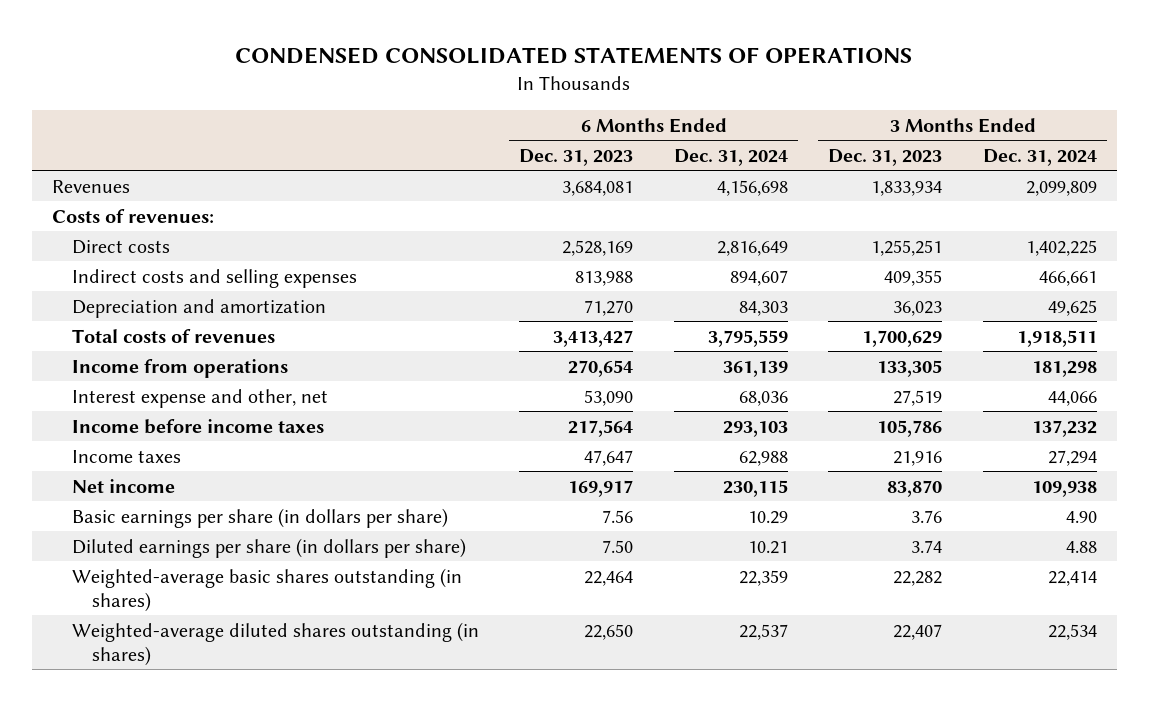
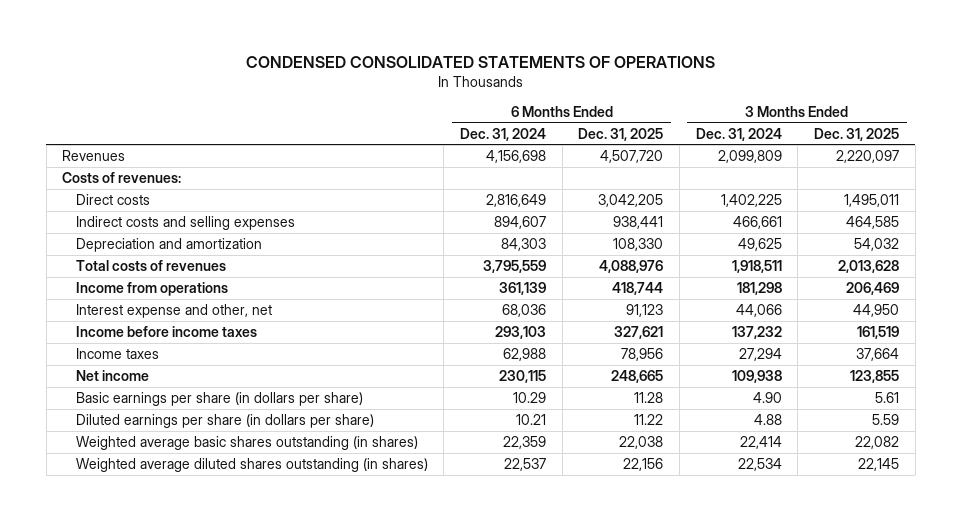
- | 6 Months Ended Dec. 31, 2023 | 6 Months Ended Dec. 31, 2024 | 3 Months Ended Dec. 31, 2023 | 3 Months Ended Dec. 31, 2024
+ | 6 Months Ended Dec. 31, 2024 | 6 Months Ended Dec. 31, 2025 | 3 Months Ended Dec. 31, 2024 | 3 Months Ended Dec. 31, 2025
- Weighted-average basic shares outstanding (in shares) | 22,464 | 22,359 | 22,282 | 22,414
- Weighted-average diluted shares outstanding (in shares) | 22,650 | 22,537 | 22,407 | 22,534
+ Weighted average basic shares outstanding (in shares) | 22,359 | 22,038 | 22,414 | 22,082
+ Weighted average diluted shares outstanding (in shares) | 22,537 | 22,156 | 22,534 | 22,145

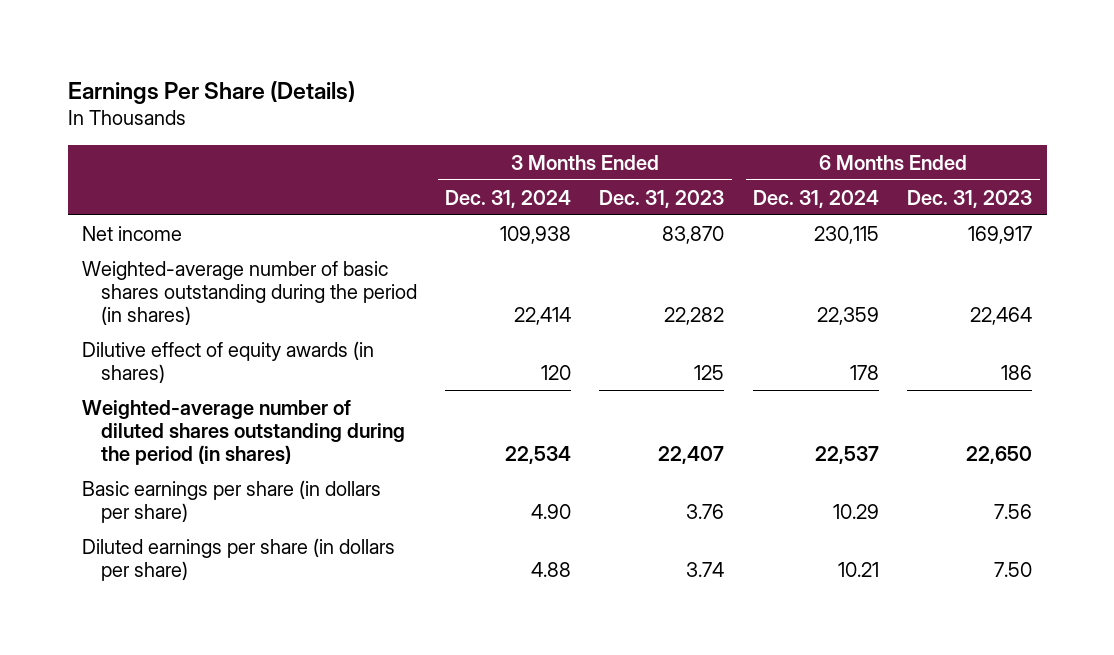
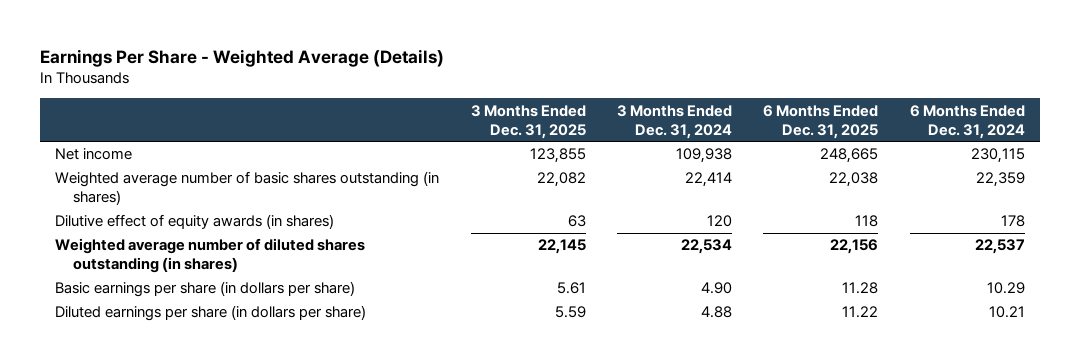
- Earnings Per Share (Details)
+ Earnings Per Share - Weighted Average (Details)
- | 3 Months Ended Dec. 31, 2024 | 3 Months Ended Dec. 31, 2023 | 6 Months Ended Dec. 31, 2024 | 6 Months Ended Dec. 31, 2023
+ | 3 Months Ended Dec. 31, 2025 | 3 Months Ended Dec. 31, 2024 | 6 Months Ended Dec. 31, 2025 | 6 Months Ended Dec. 31, 2024
- Weighted-average number of basic shares outstanding during the period (in shares) | 22,414 | 22,282 | 22,359 | 22,464
+ Weighted average number of basic shares outstanding (in shares) | 22,082 | 22,414 | 22,038 | 22,359
- Weighted-average number of diluted shares outstanding during the period (in shares) | 22,534 | 22,407 | 22,537 | 22,650
+ Weighted average number of diluted shares outstanding (in shares) | 22,145 | 22,534 | 22,156 | 22,537

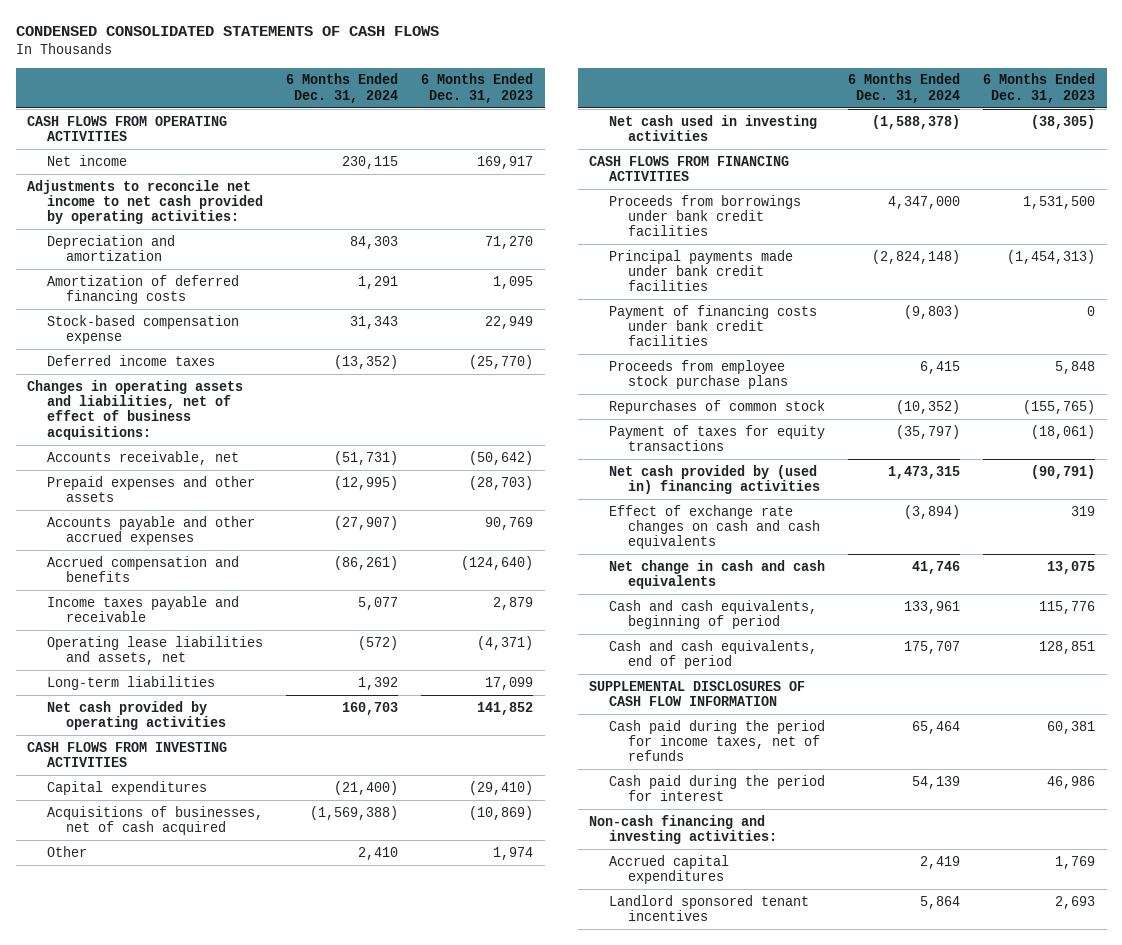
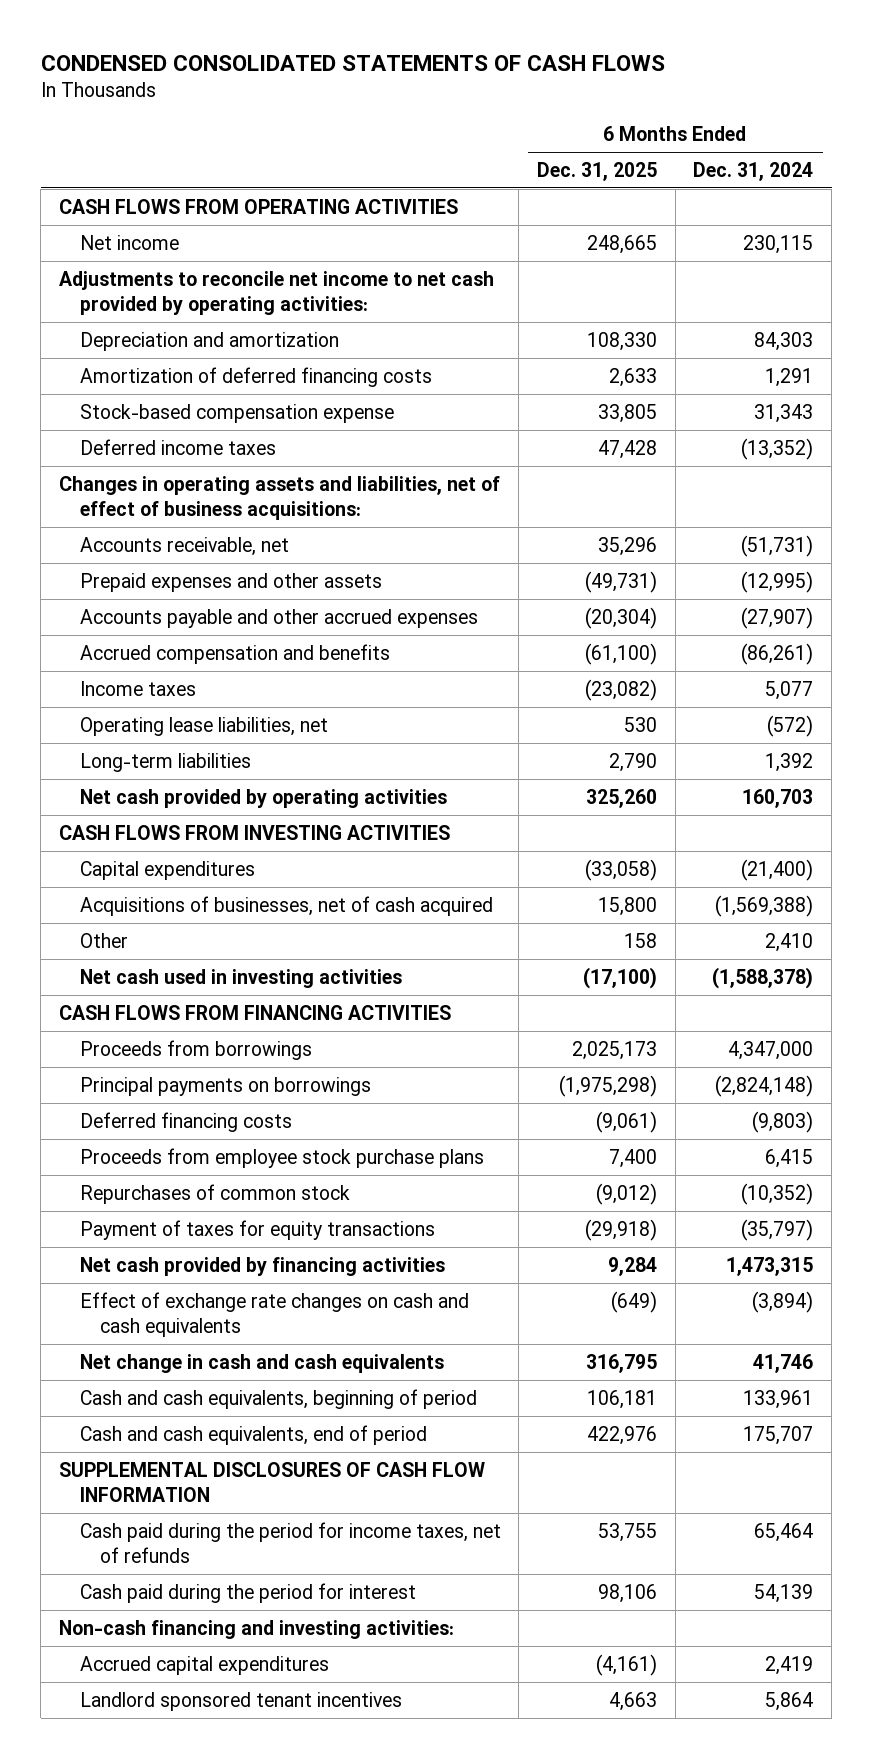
- | 6 Months Ended Dec. 31, 2024 | 6 Months Ended Dec. 31, 2023
+ | 6 Months Ended Dec. 31, 2025 | 6 Months Ended Dec. 31, 2024
- Income taxes payable and receivable | 5,077 | 2,879
- Operating lease liabilities and assets, net | (572) | (4,371)
+ Income taxes | (23,082) | 5,077
+ Operating lease liabilities, net | 530 | (572)
- Proceeds from borrowings under bank credit facilities | 4,347,000 | 1,531,500
- Principal payments made under bank credit facilities | (2,824,148) | (1,454,313)
- Payment of financing costs under bank credit facilities | (9,803) | 0
+ Proceeds from borrowings | 2,025,173 | 4,347,000
+ Principal payments on borrowings | (1,975,298) | (2,824,148)
+ Deferred financing costs | (9,061) | (9,803)
- Net cash provided by (used in) financing activities | 1,473,315 | (90,791)
+ Net cash provided by financing activities | 9,284 | 1,473,315

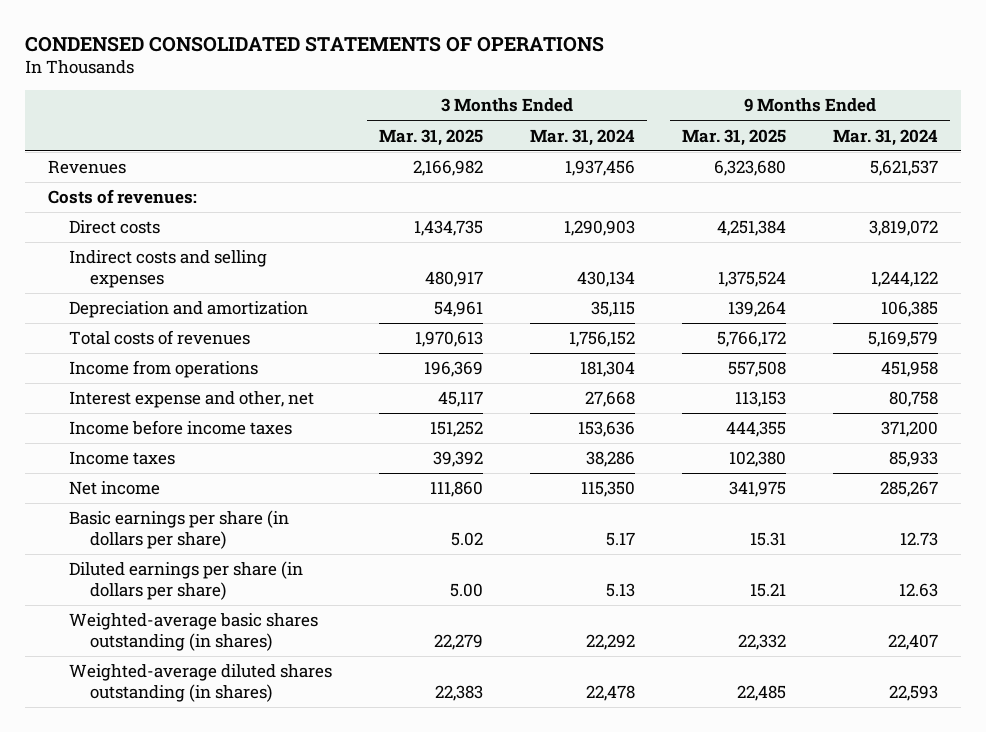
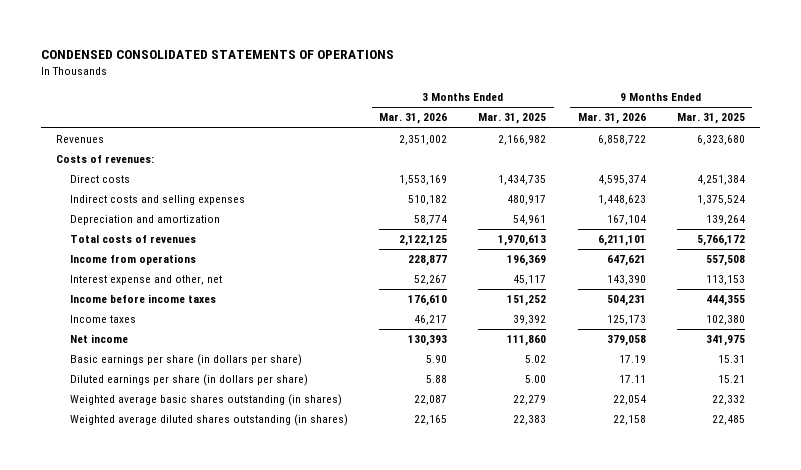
- | 3 Months Ended Mar. 31, 2025 | 3 Months Ended Mar. 31, 2024 | 9 Months Ended Mar. 31, 2025 | 9 Months Ended Mar. 31, 2024
+ | 3 Months Ended Mar. 31, 2026 | 3 Months Ended Mar. 31, 2025 | 9 Months Ended Mar. 31, 2026 | 9 Months Ended Mar. 31, 2025
- Weighted-average basic shares outstanding (in shares) | 22,279 | 22,292 | 22,332 | 22,407
- Weighted-average diluted shares outstanding (in shares) | 22,383 | 22,478 | 22,485 | 22,593
+ Weighted average basic shares outstanding (in shares) | 22,087 | 22,279 | 22,054 | 22,332
+ Weighted average diluted shares outstanding (in shares) | 22,165 | 22,383 | 22,158 | 22,485

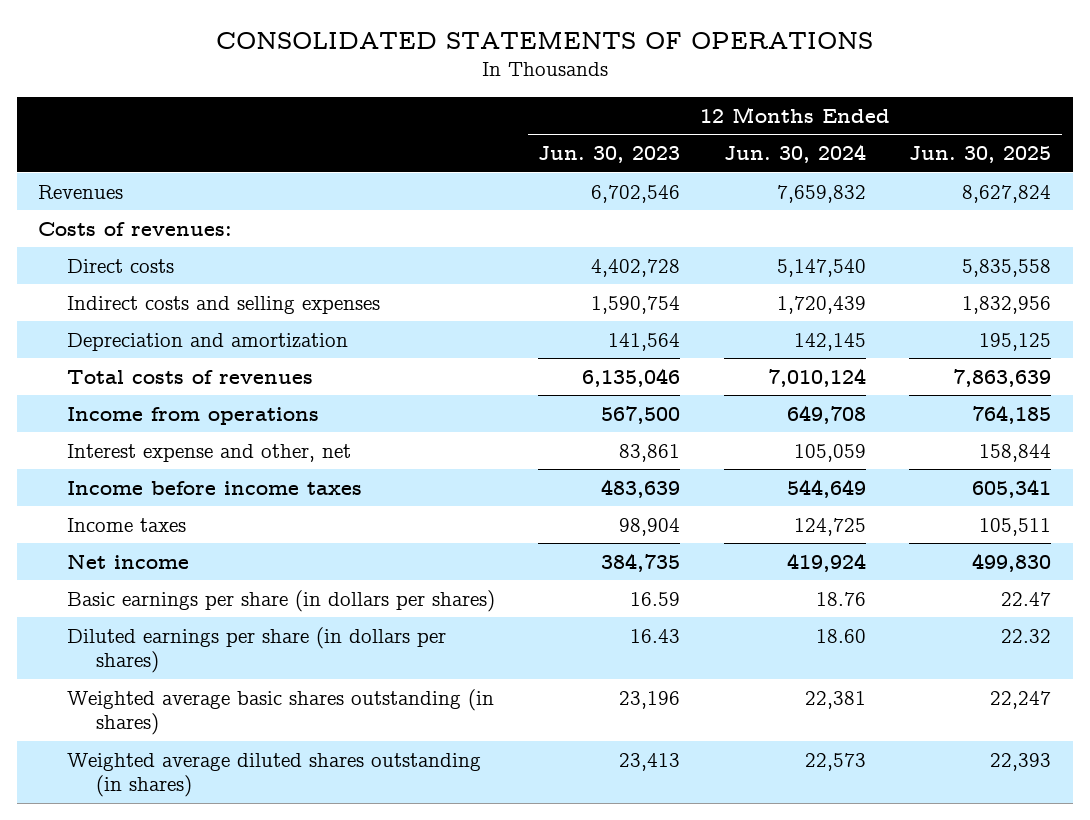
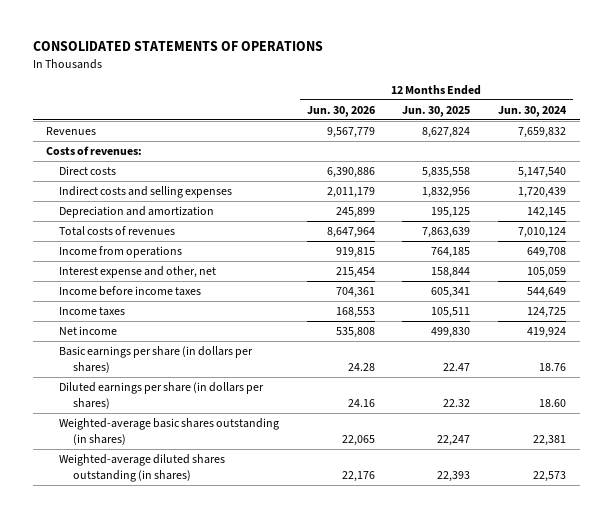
- | 12 Months Ended Jun. 30, 2023 | 12 Months Ended Jun. 30, 2024 | 12 Months Ended Jun. 30, 2025
+ | 12 Months Ended Jun. 30, 2026 | 12 Months Ended Jun. 30, 2025 | 12 Months Ended Jun. 30, 2024
- Weighted average basic shares outstanding (in shares) | 23,196 | 22,381 | 22,247
- Weighted average diluted shares outstanding (in shares) | 23,413 | 22,573 | 22,393
+ Weighted-average basic shares outstanding (in shares) | 22,065 | 22,247 | 22,381
+ Weighted-average diluted shares outstanding (in shares) | 22,176 | 22,393 | 22,573

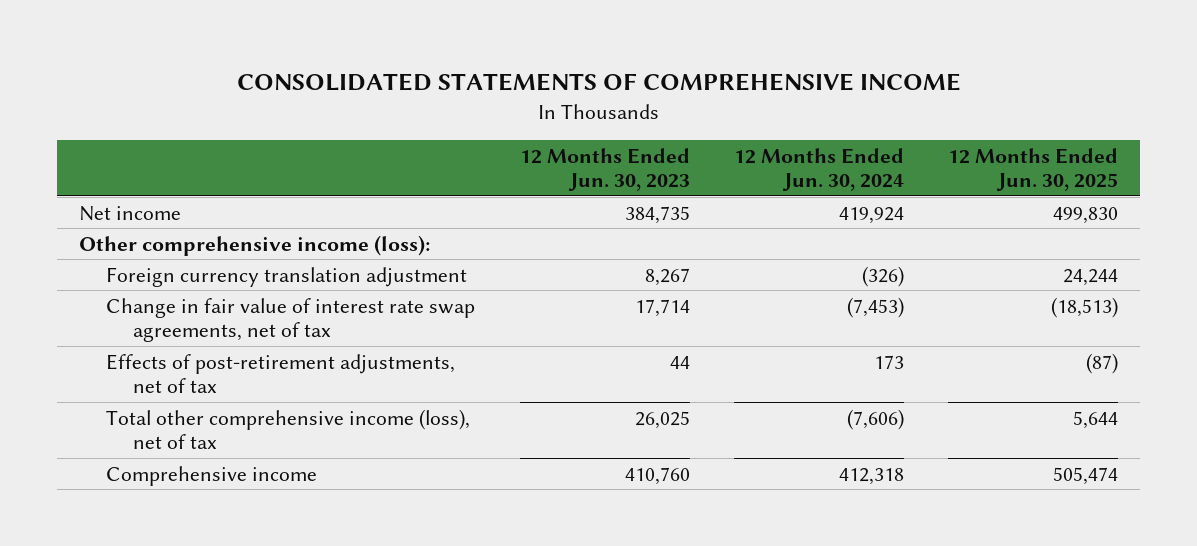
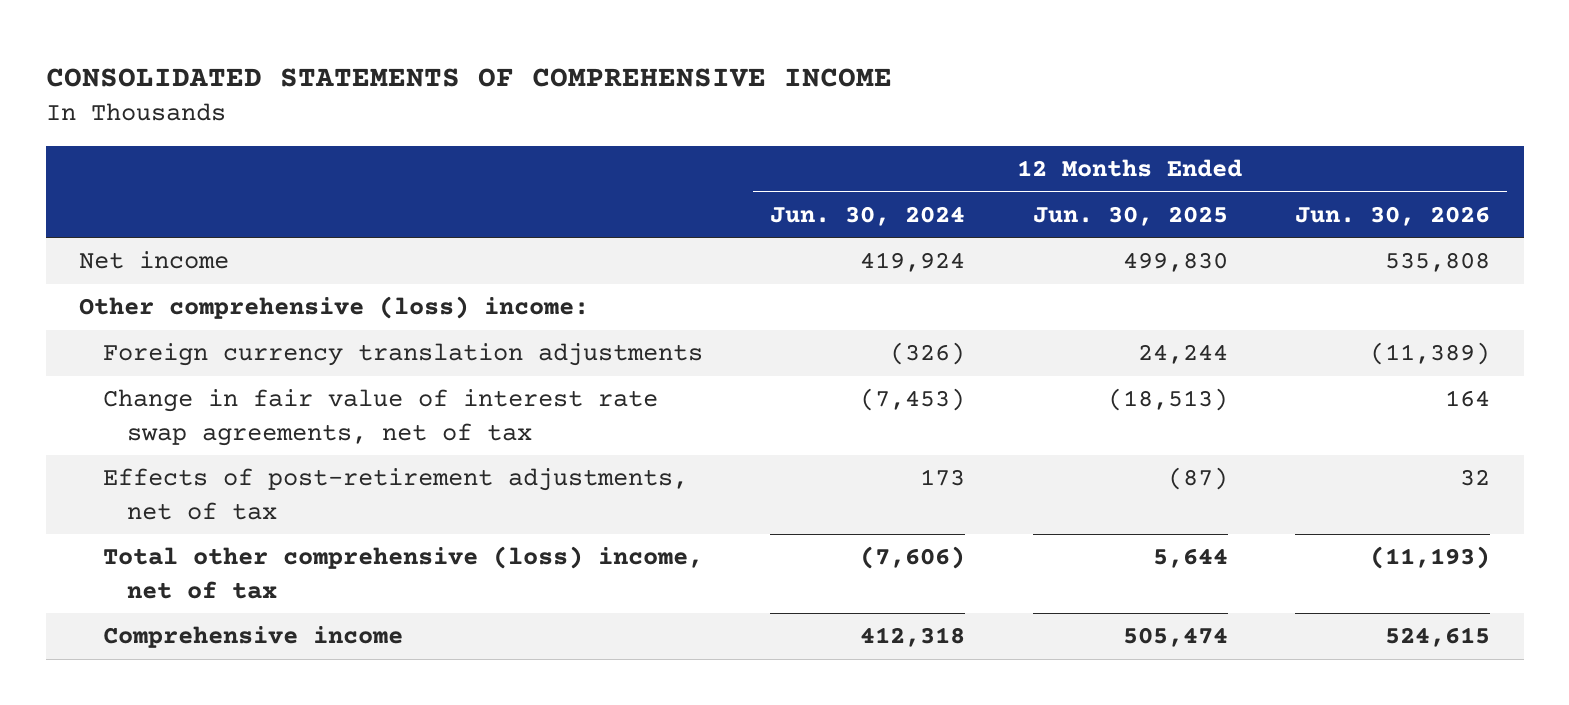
- | 12 Months Ended Jun. 30, 2023 | 12 Months Ended Jun. 30, 2024 | 12 Months Ended Jun. 30, 2025
+ | 12 Months Ended Jun. 30, 2024 | 12 Months Ended Jun. 30, 2025 | 12 Months Ended Jun. 30, 2026
- Other comprehensive income (loss):
- Foreign currency translation adjustment | 8,267 | (326) | 24,244
+ Other comprehensive (loss) income:
+ Foreign currency translation adjustments | (326) | 24,244 | (11,389)
- Total other comprehensive income (loss), net of tax | 26,025 | (7,606) | 5,644
+ Total other comprehensive (loss) income, net of tax | (7,606) | 5,644 | (11,193)

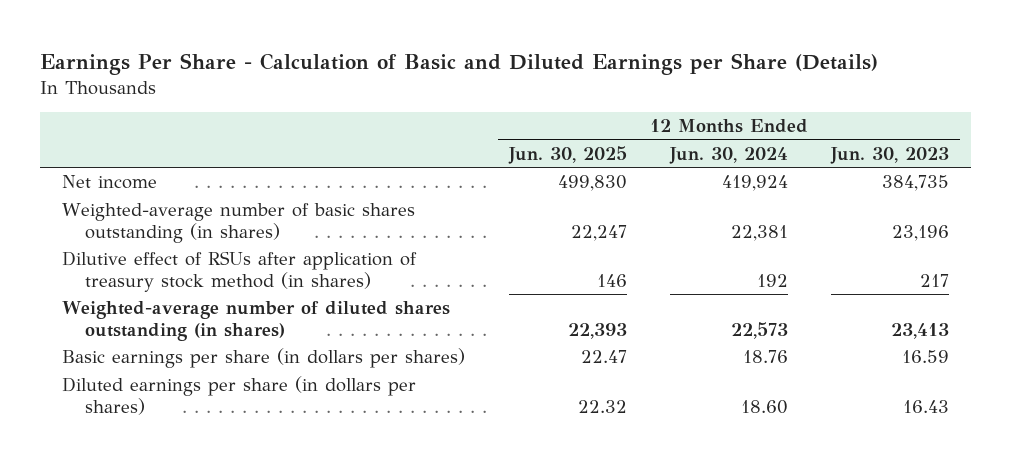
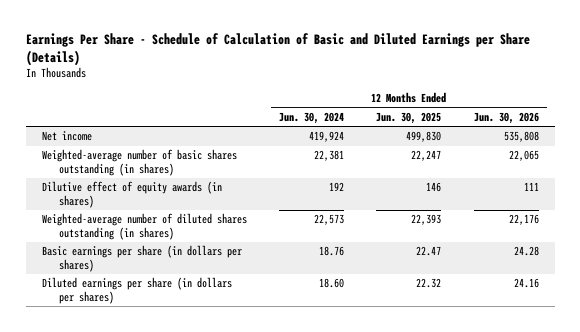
- Earnings Per Share - Calculation of Basic and Diluted Earnings per Share (Details)
+ Earnings Per Share - Schedule of Calculation of Basic and Diluted Earnings per Share (Details)
- | 12 Months Ended Jun. 30, 2025 | 12 Months Ended Jun. 30, 2024 | 12 Months Ended Jun. 30, 2023
+ | 12 Months Ended Jun. 30, 2024 | 12 Months Ended Jun. 30, 2025 | 12 Months Ended Jun. 30, 2026
- Dilutive effect of RSUs after application of treasury stock method (in shares) | 146 | 192 | 217
+ Dilutive effect of equity awards (in shares) | 192 | 146 | 111

